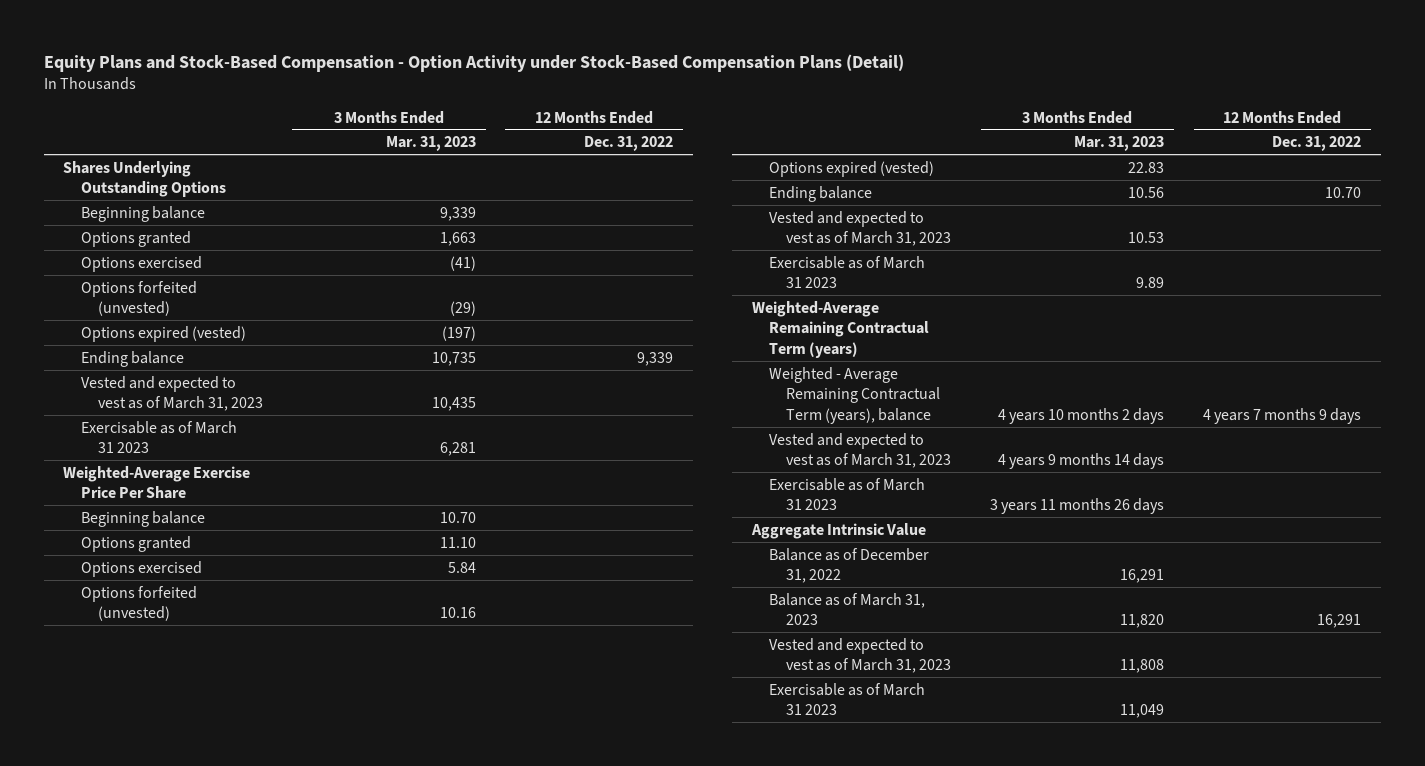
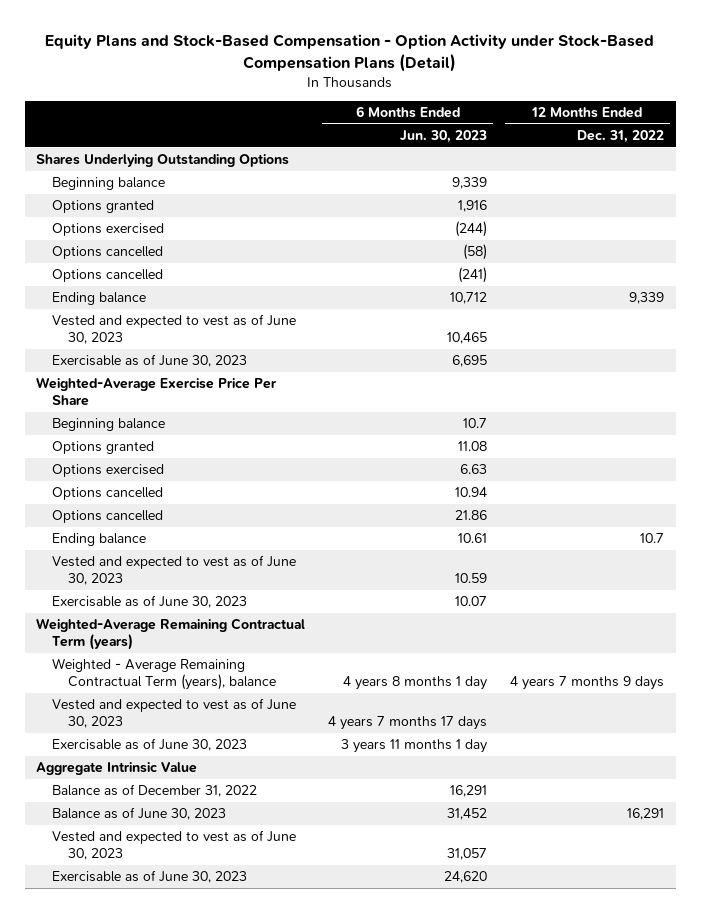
- | 3 Months Ended Mar. 31, 2023 | 12 Months Ended Dec. 31, 2022
+ | 6 Months Ended Jun. 30, 2023 | 12 Months Ended Dec. 31, 2022
- Options forfeited (unvested) | (29) |
- Options expired (vested) | (197) |
+ Options cancelled | (58) |
+ Options cancelled | (241) |
- Vested and expected to vest as of March 31, 2023 | 10,435 |
- Exercisable as of March 31 2023 | 6,281 |
+ Vested and expected to vest as of June 30, 2023 | 10,465 |
+ Exercisable as of June 30, 2023 | 6,695 |
- Options forfeited (unvested) | 10.16 |
- Options expired (vested) | 22.83 |
- Ending balance | 10.56 | 10.70
- Vested and expected to vest as of March 31, 2023 | 10.53 |
- Exercisable as of March 31 2023 | 9.89 |
+ Options cancelled | 10.94 |
+ Options cancelled | 21.86 |
+ Ending balance | 10.61 | 10.7
+ Vested and expected to vest as of June 30, 2023 | 10.59 |
+ Exercisable as of June 30, 2023 | 10.07 |
- Vested and expected to vest as of March 31, 2023 | 4 years 9 months 14 days |
- Exercisable as of March 31 2023 | 3 years 11 months 26 days |
+ Vested and expected to vest as of June 30, 2023 | 4 years 7 months 17 days |
+ Exercisable as of June 30, 2023 | 3 years 11 months 1 day |
- Balance as of March 31, 2023 | 11,820 | 16,291
- Vested and expected to vest as of March 31, 2023 | 11,808 |
- Exercisable as of March 31 2023 | 11,049 |
+ Balance as of June 30, 2023 | 31,452 | 16,291
+ Vested and expected to vest as of June 30, 2023 | 31,057 |
+ Exercisable as of June 30, 2023 | 24,620 |

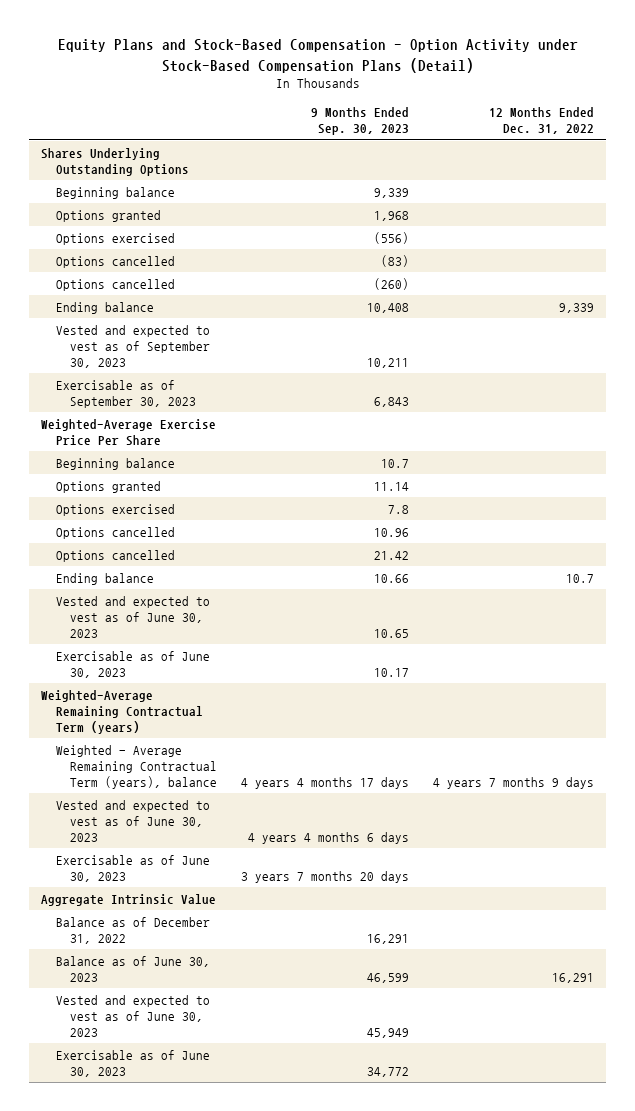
- | 6 Months Ended Jun. 30, 2023 | 12 Months Ended Dec. 31, 2022
+ | 9 Months Ended Sep. 30, 2023 | 12 Months Ended Dec. 31, 2022
- Vested and expected to vest as of June 30, 2023 | 10,465 |
- Exercisable as of June 30, 2023 | 6,695 |
+ Vested and expected to vest as of September 30, 2023 | 10,211 |
+ Exercisable as of September 30, 2023 | 6,843 |

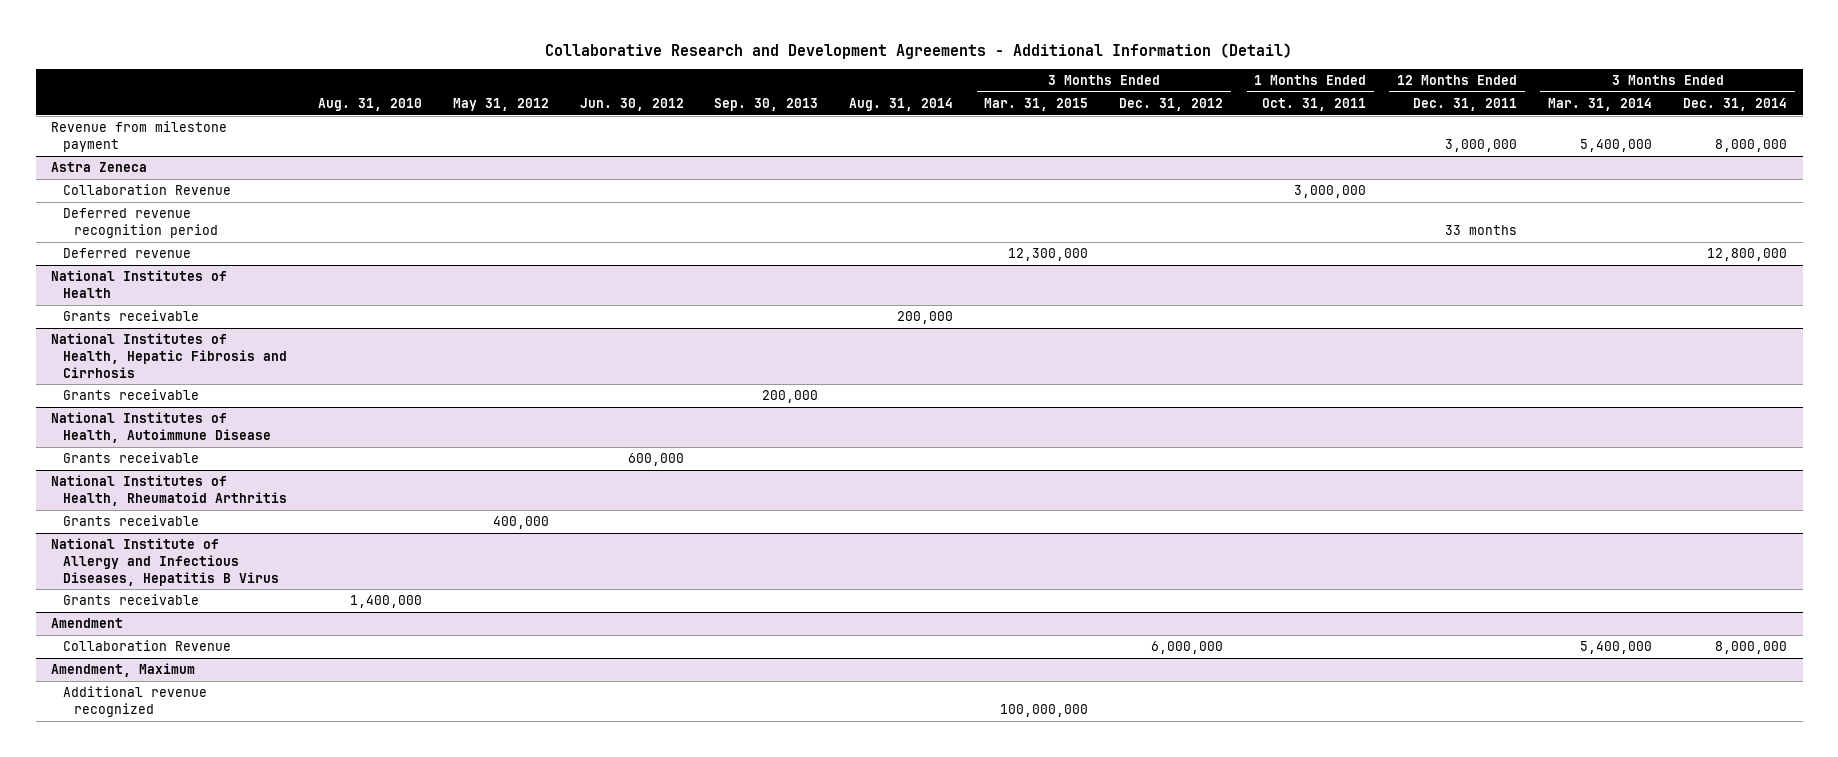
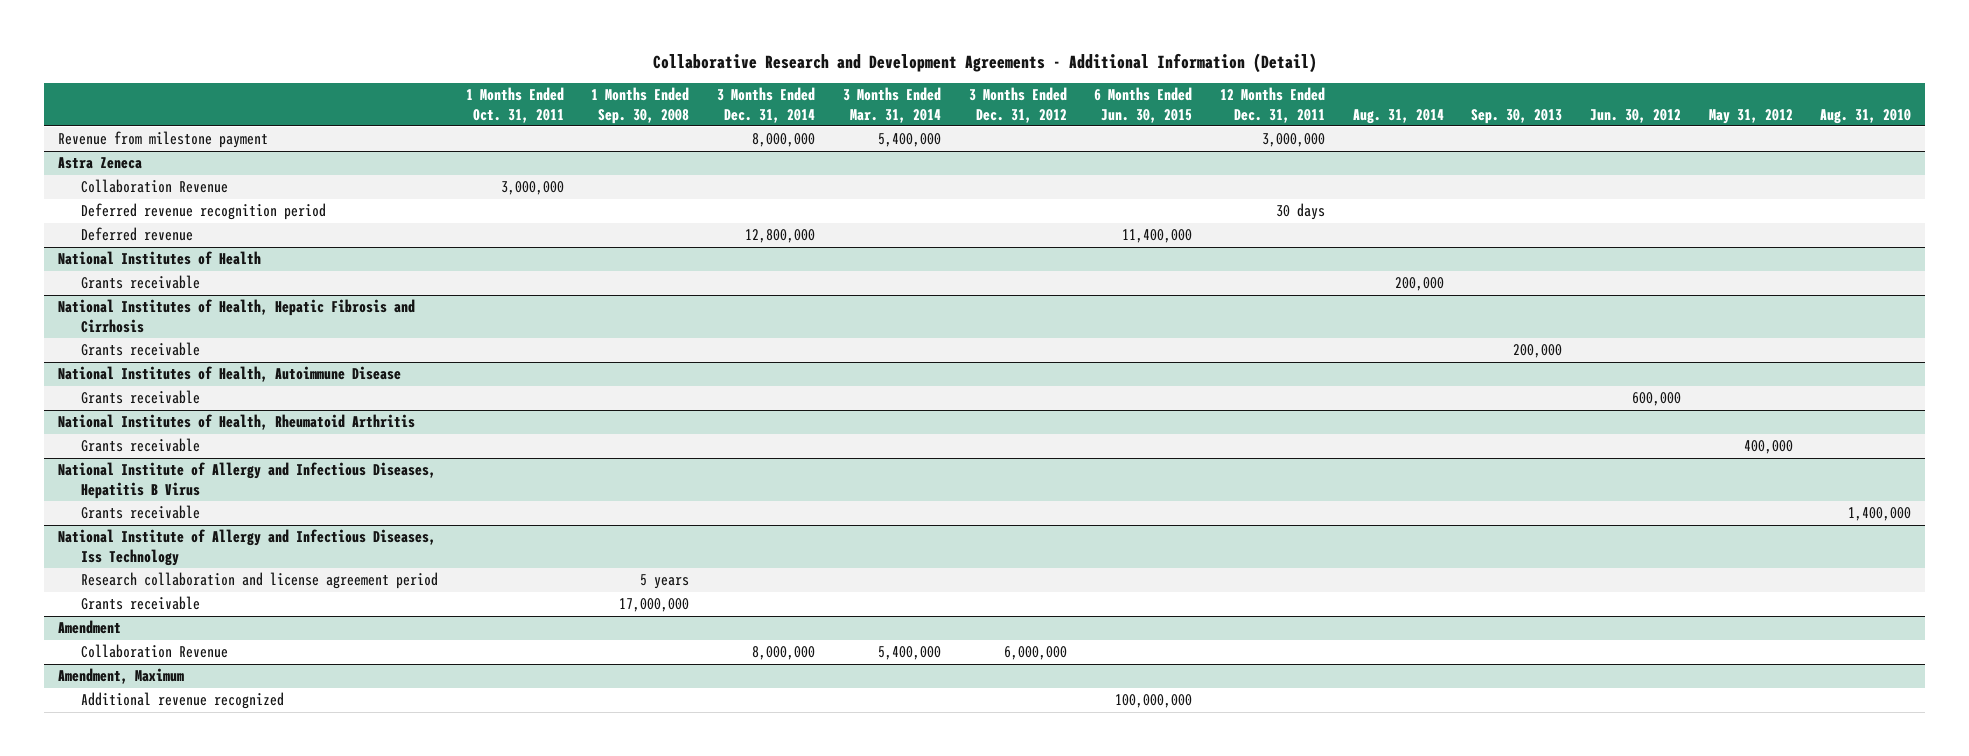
- | Aug. 31, 2010 | May 31, 2012 | Jun. 30, 2012 | Sep. 30, 2013 | Aug. 31, 2014 | 3 Months Ended Mar. 31, 2015 | 3 Months Ended Dec. 31, 2012 | 1 Months Ended Oct. 31, 2011 | 12 Months Ended Dec. 31, 2011 | 3 Months Ended Mar. 31, 2014 | 3 Months Ended Dec. 31, 2014
+ | 1 Months Ended Oct. 31, 2011 | 1 Months Ended Sep. 30, 2008 | 3 Months Ended Dec. 31, 2014 | 3 Months Ended Mar. 31, 2014 | 3 Months Ended Dec. 31, 2012 | 6 Months Ended Jun. 30, 2015 | 12 Months Ended Dec. 31, 2011 | Aug. 31, 2014 | Sep. 30, 2013 | Jun. 30, 2012 | May 31, 2012 | Aug. 31, 2010
@ Astra Zeneca
- Deferred revenue recognition period | | | | | | | | | 33 months | |
+ Deferred revenue recognition period | | | | | | | 30 days | | | | |
+ National Institute of Allergy and Infectious Diseases, Iss Technology
+ Research collaboration and license agreement period | | 5 years | | | | | | | | | |
+ Grants receivable | | 17,000,000 | | | | | | | | | |

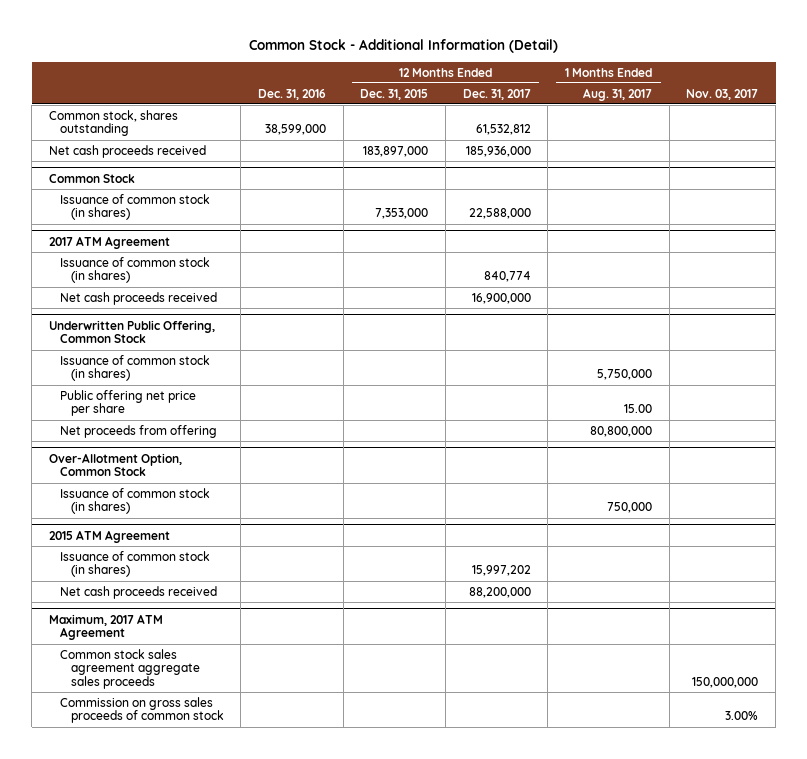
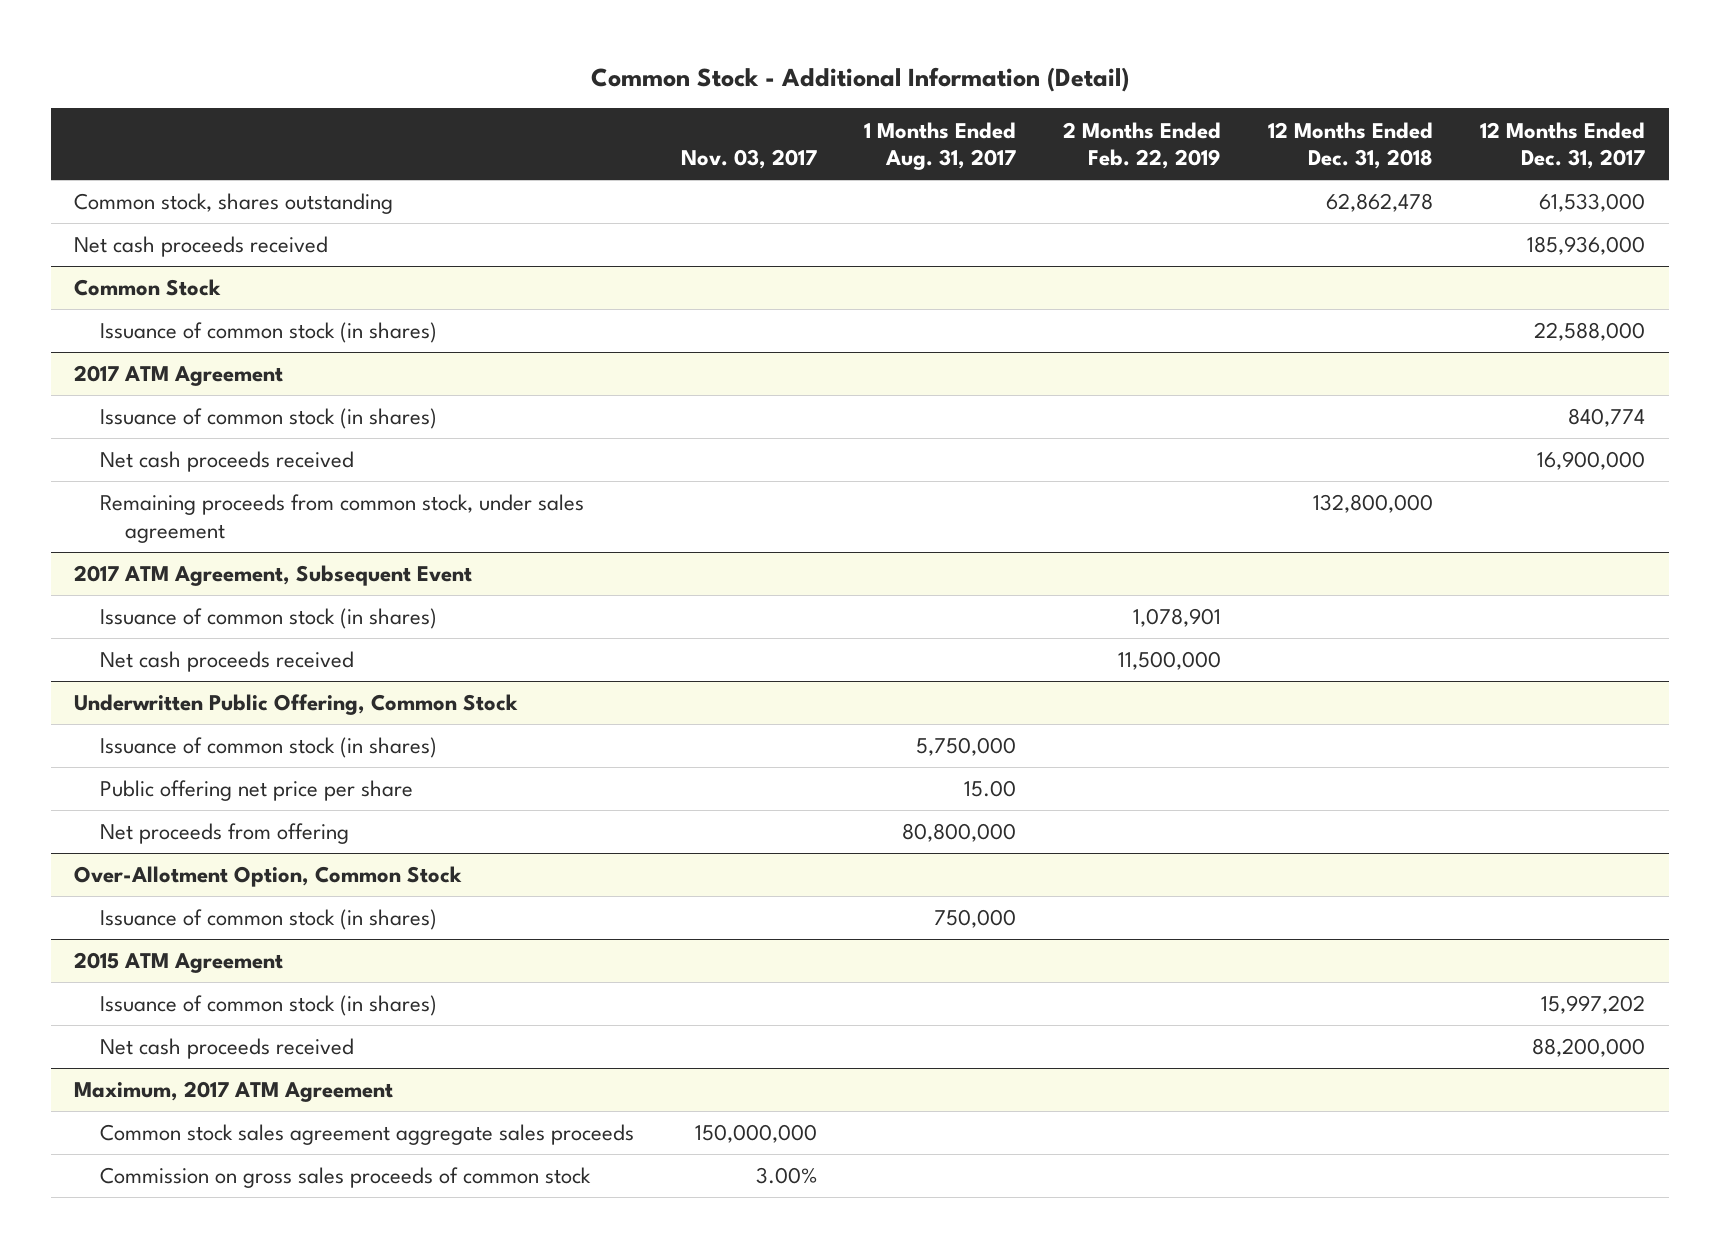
- | Dec. 31, 2016 | 12 Months Ended Dec. 31, 2015 | 12 Months Ended Dec. 31, 2017 | 1 Months Ended Aug. 31, 2017 | Nov. 03, 2017
+ | Nov. 03, 2017 | 1 Months Ended Aug. 31, 2017 | 2 Months Ended Feb. 22, 2019 | 12 Months Ended Dec. 31, 2018 | 12 Months Ended Dec. 31, 2017
- Common stock, shares outstanding | 38,599,000 | | 61,532,812 | |
+ Common stock, shares outstanding | | | | 62,862,478 | 61,533,000
@ 2017 ATM Agreement
+ Remaining proceeds from common stock, under sales agreement | | | | 132,800,000 |
+ 2017 ATM Agreement, Subsequent Event
+ Issuance of common stock (in shares) | | | 1,078,901 | |
+ Net cash proceeds received | | | 11,500,000 | |

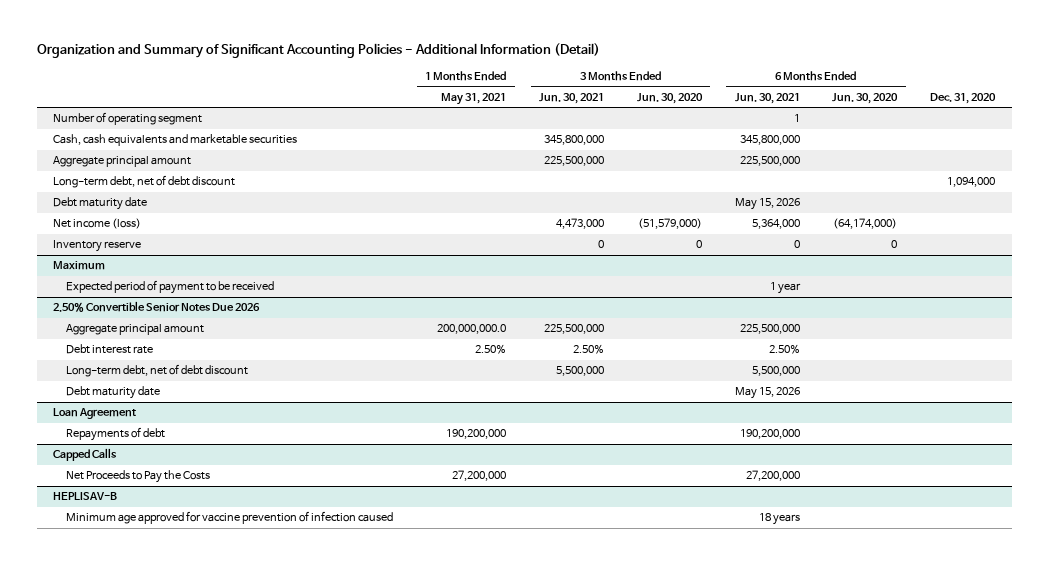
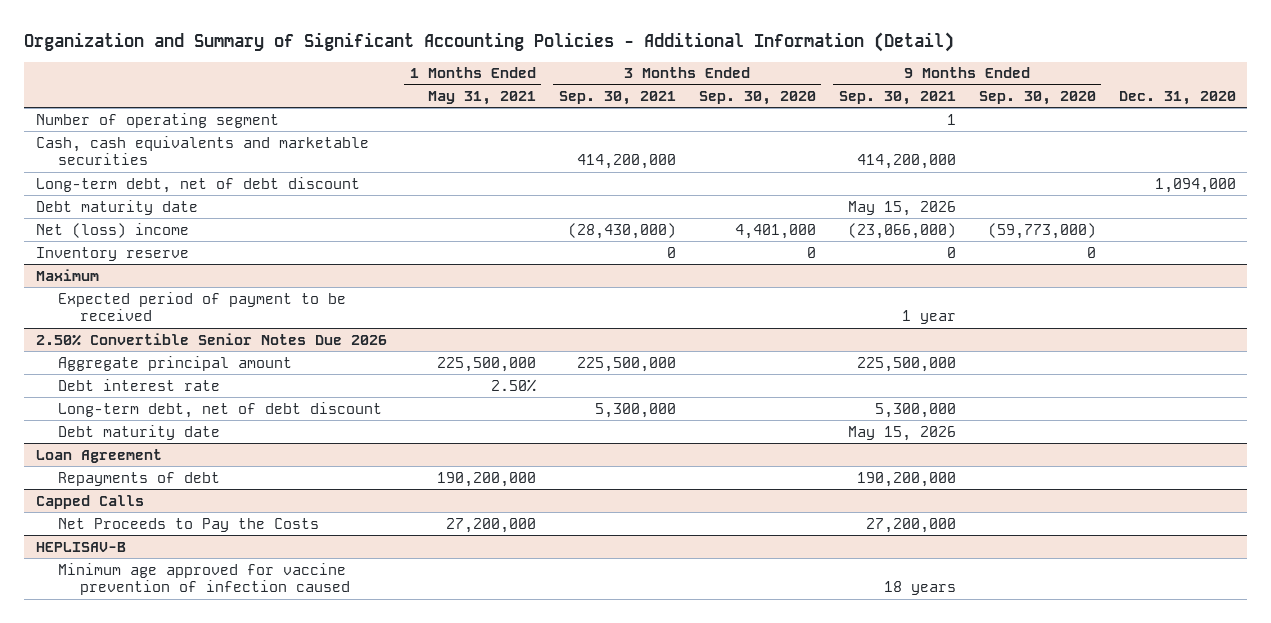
- | 1 Months Ended May 31, 2021 | 3 Months Ended Jun. 30, 2021 | 3 Months Ended Jun. 30, 2020 | 6 Months Ended Jun. 30, 2021 | 6 Months Ended Jun. 30, 2020 | Dec. 31, 2020
+ | 1 Months Ended May 31, 2021 | 3 Months Ended Sep. 30, 2021 | 3 Months Ended Sep. 30, 2020 | 9 Months Ended Sep. 30, 2021 | 9 Months Ended Sep. 30, 2020 | Dec. 31, 2020
- Aggregate principal amount | | 225,500,000 | | 225,500,000 | |
- Net income (loss) | | 4,473,000 | (51,579,000) | 5,364,000 | (64,174,000) |
+ Net (loss) income | | (28,430,000) | 4,401,000 | (23,066,000) | (59,773,000) |
@ 2.50% Convertible Senior Notes Due 2026
- Aggregate principal amount | 200,000,000.0 | 225,500,000 | | 225,500,000 | |
+ Aggregate principal amount | 225,500,000 | 225,500,000 | | 225,500,000 | |

